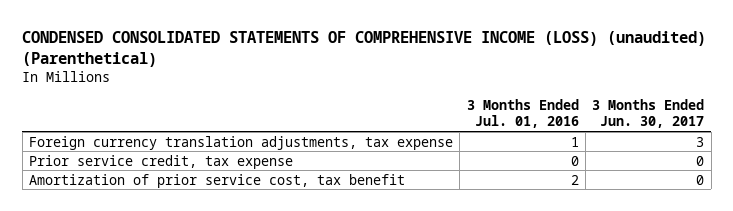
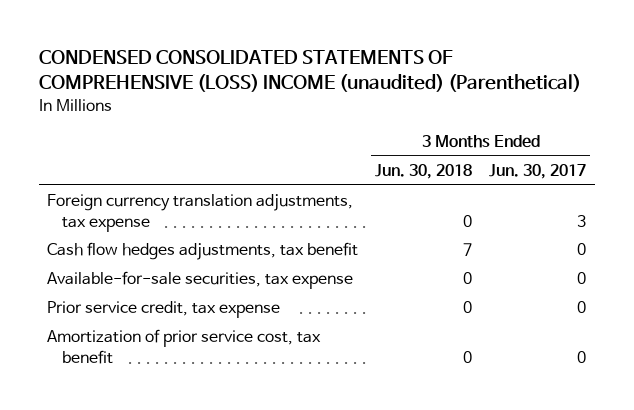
- CONDENSED CONSOLIDATED STATEMENTS OF COMPREHENSIVE INCOME (LOSS) (unaudited) (Parenthetical)
+ CONDENSED CONSOLIDATED STATEMENTS OF COMPREHENSIVE (LOSS) INCOME (unaudited) (Parenthetical)
- | 3 Months Ended Jul. 01, 2016 | 3 Months Ended Jun. 30, 2017
+ | 3 Months Ended Jun. 30, 2018 | 3 Months Ended Jun. 30, 2017
+ Cash flow hedges adjustments, tax benefit | 7 | 0
+ Available-for-sale securities, tax expense | 0 | 0

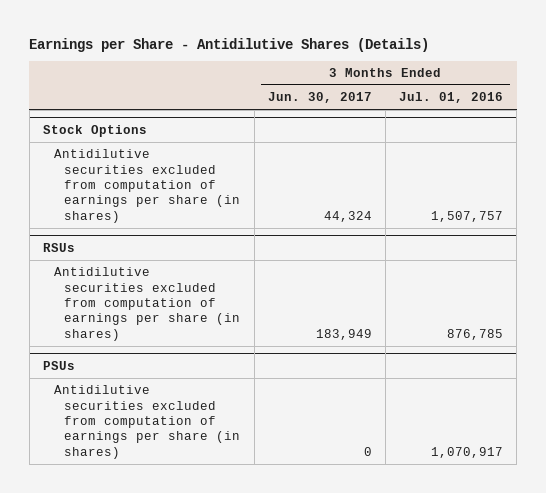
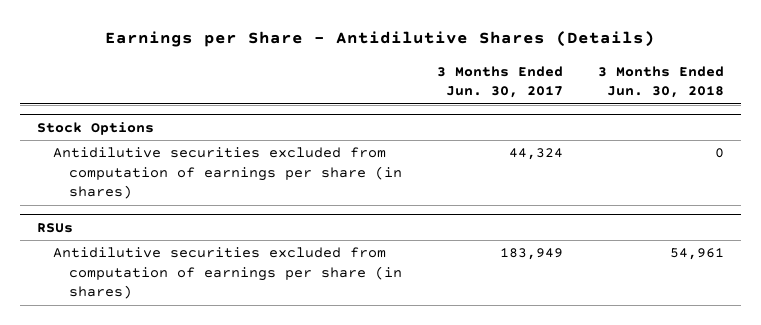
- | 3 Months Ended Jun. 30, 2017 | 3 Months Ended Jul. 01, 2016
+ | 3 Months Ended Jun. 30, 2017 | 3 Months Ended Jun. 30, 2018
- PSUs
- Antidilutive securities excluded from computation of earnings per share (in shares) | 0 | 1,070,917

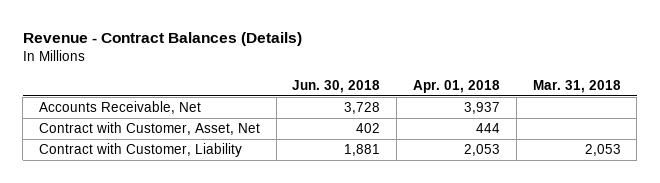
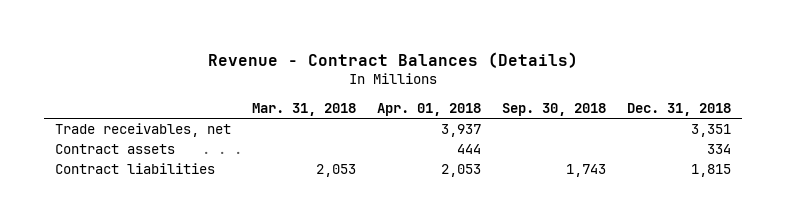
- | Jun. 30, 2018 | Apr. 01, 2018 | Mar. 31, 2018
+ | Mar. 31, 2018 | Apr. 01, 2018 | Sep. 30, 2018 | Dec. 31, 2018
- Accounts Receivable, Net | 3,728 | 3,937 |
- Contract with Customer, Asset, Net | 402 | 444 |
- Contract with Customer, Liability | 1,881 | 2,053 | 2,053
+ Trade receivables, net | | 3,937 | | 3,351
+ Contract assets | | 444 | | 334
+ Contract liabilities | 2,053 | 2,053 | 1,743 | 1,815

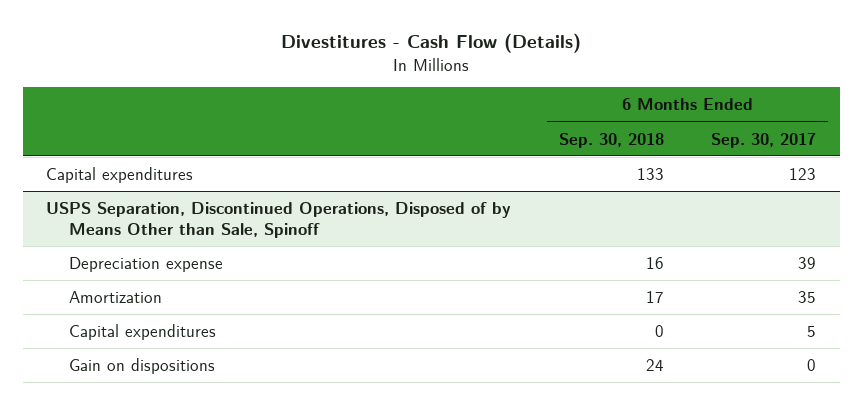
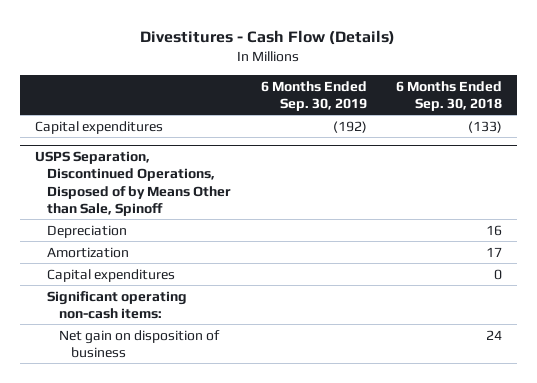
- | 6 Months Ended Sep. 30, 2018 | 6 Months Ended Sep. 30, 2017
+ | 6 Months Ended Sep. 30, 2019 | 6 Months Ended Sep. 30, 2018
- Capital expenditures | 133 | 123
+ Capital expenditures | (192) | (133)
@ USPS Separation, Discontinued Operations, Disposed of by Means Other than Sale, Spinoff
- Depreciation expense | 16 | 39
+ Depreciation | | 16
- Gain on dispositions | 24 | 0
+ Significant operating non-cash items:
+ Net gain on disposition of business | | 24

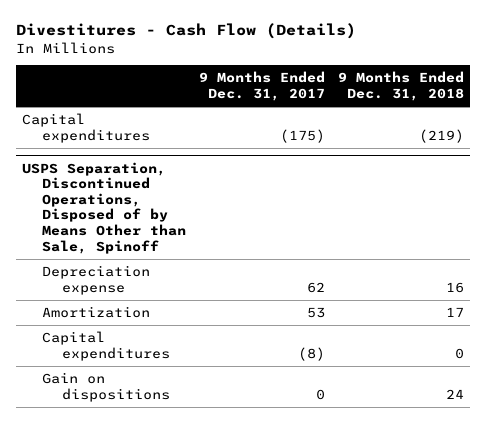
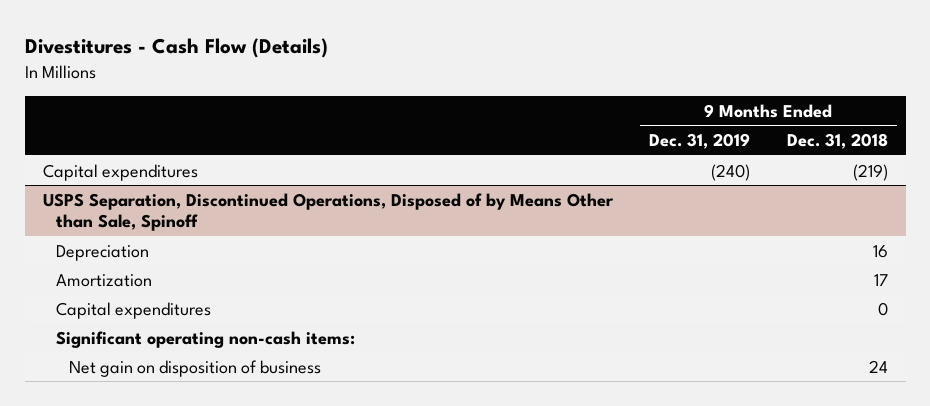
- | 9 Months Ended Dec. 31, 2017 | 9 Months Ended Dec. 31, 2018
+ | 9 Months Ended Dec. 31, 2019 | 9 Months Ended Dec. 31, 2018
@ USPS Separation, Discontinued Operations, Disposed of by Means Other than Sale, Spinoff
- Depreciation expense | 62 | 16
+ Depreciation | | 16
- Gain on dispositions | 0 | 24
+ Significant operating non-cash items:
+ Net gain on disposition of business | | 24

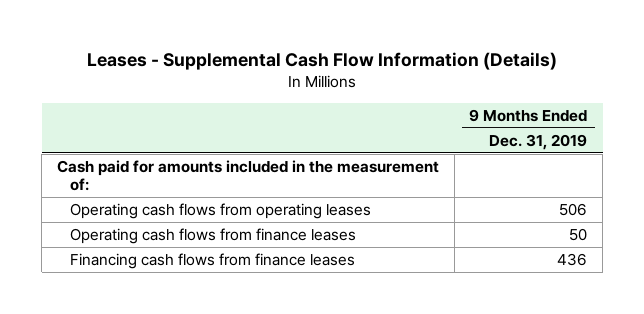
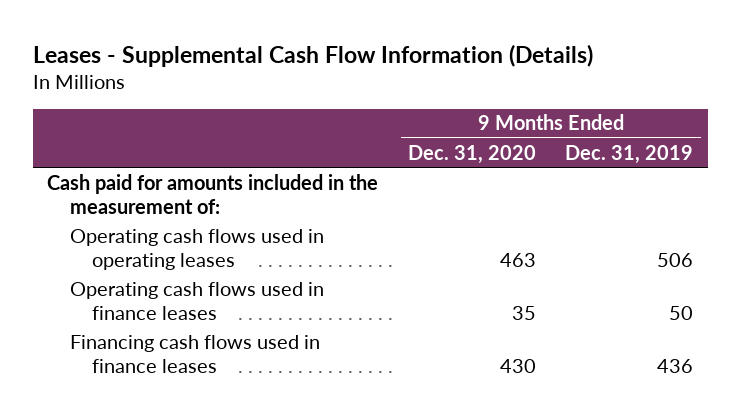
- | 9 Months Ended Dec. 31, 2019
+ | 9 Months Ended Dec. 31, 2020 | 9 Months Ended Dec. 31, 2019
- Operating cash flows from operating leases | 506
- Operating cash flows from finance leases | 50
- Financing cash flows from finance leases | 436
+ Operating cash flows used in operating leases | 463 | 506
+ Operating cash flows used in finance leases | 35 | 50
+ Financing cash flows used in finance leases | 430 | 436

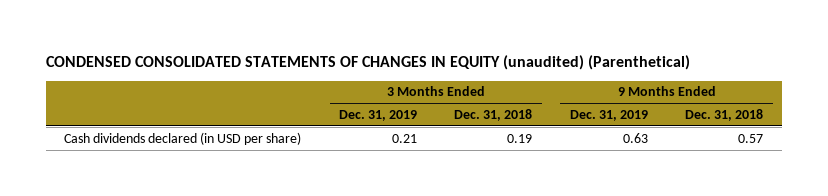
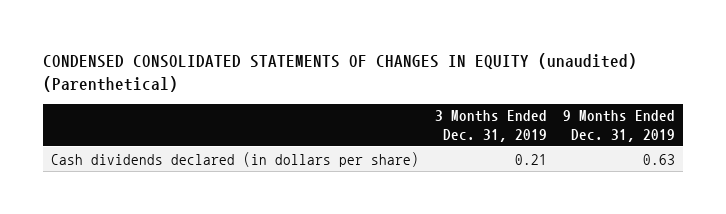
- | 3 Months Ended Dec. 31, 2019 | 3 Months Ended Dec. 31, 2018 | 9 Months Ended Dec. 31, 2019 | 9 Months Ended Dec. 31, 2018
+ | 3 Months Ended Dec. 31, 2019 | 9 Months Ended Dec. 31, 2019
- Cash dividends declared (in USD per share) | 0.21 | 0.19 | 0.63 | 0.57
+ Cash dividends declared (in dollars per share) | 0.21 | 0.63

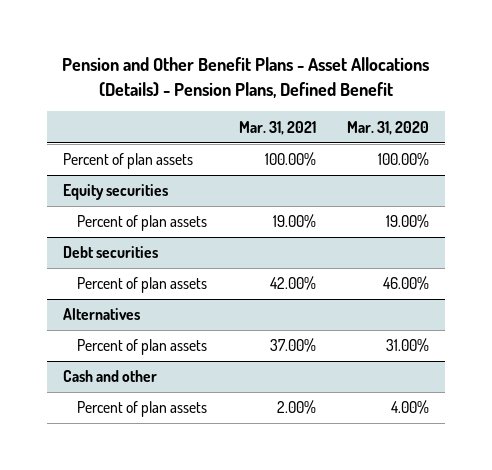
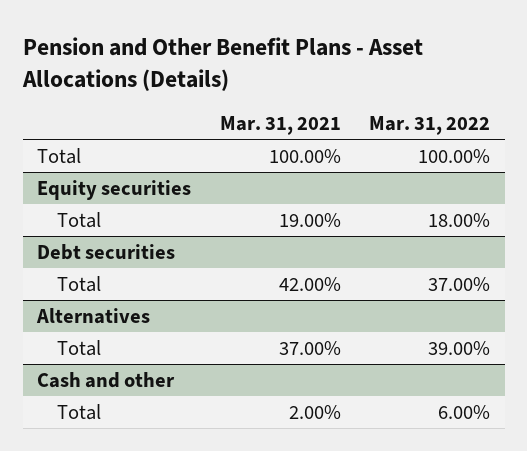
- Pension and Other Benefit Plans - Asset Allocations (Details) - Pension Plans, Defined Benefit
+ Pension and Other Benefit Plans - Asset Allocations (Details)
- | Mar. 31, 2021 | Mar. 31, 2020
+ | Mar. 31, 2021 | Mar. 31, 2022
- Percent of plan assets | 100.00% | 100.00%
+ Total | 100.00% | 100.00%
@ Equity securities
- Percent of plan assets | 19.00% | 19.00%
+ Total | 19.00% | 18.00%
@ Debt securities
- Percent of plan assets | 42.00% | 46.00%
+ Total | 42.00% | 37.00%
@ Alternatives
- Percent of plan assets | 37.00% | 31.00%
+ Total | 37.00% | 39.00%
@ Cash and other
- Percent of plan assets | 2.00% | 4.00%
+ Total | 2.00% | 6.00%

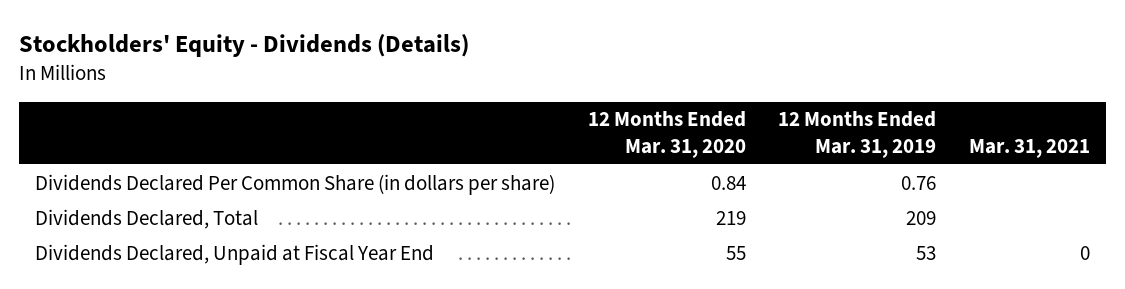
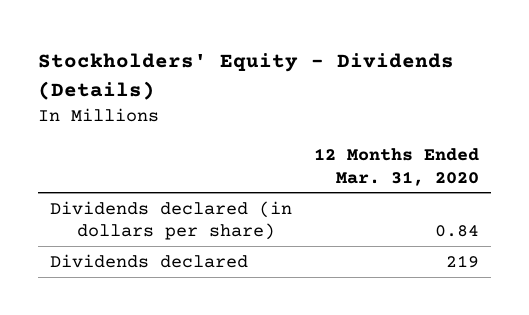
- | 12 Months Ended Mar. 31, 2020 | 12 Months Ended Mar. 31, 2019 | Mar. 31, 2021
+ | 12 Months Ended Mar. 31, 2020
- Dividends Declared Per Common Share (in dollars per share) | 0.84 | 0.76 |
- Dividends Declared, Total | 219 | 209 |
- Dividends Declared, Unpaid at Fiscal Year End | 55 | 53 | 0
+ Dividends declared (in dollars per share) | 0.84
+ Dividends declared | 219

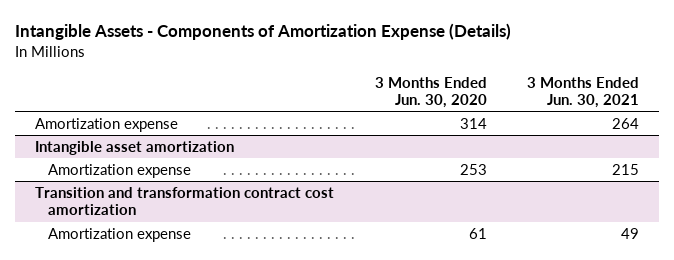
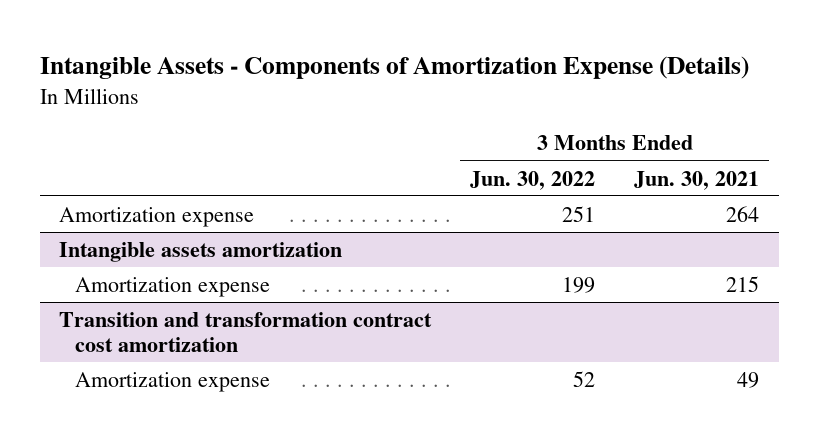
- | 3 Months Ended Jun. 30, 2020 | 3 Months Ended Jun. 30, 2021
+ | 3 Months Ended Jun. 30, 2022 | 3 Months Ended Jun. 30, 2021
- Intangible asset amortization
+ Intangible assets amortization

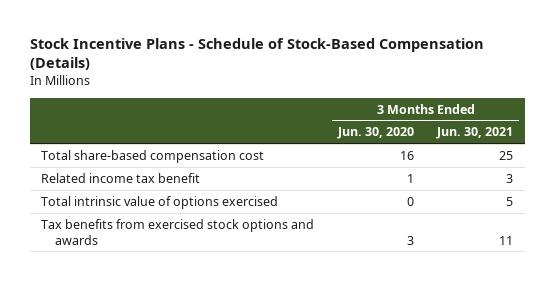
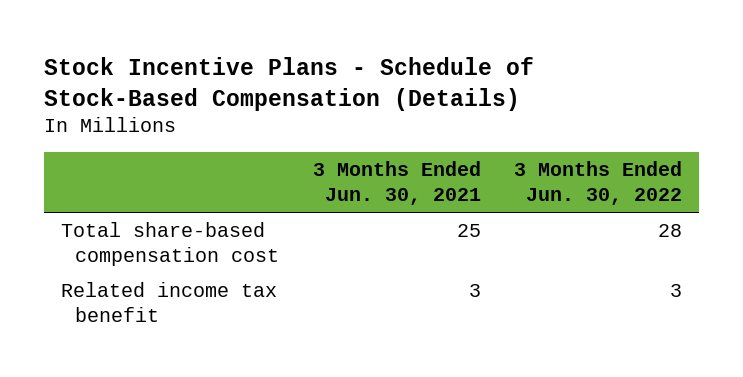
- | 3 Months Ended Jun. 30, 2020 | 3 Months Ended Jun. 30, 2021
+ | 3 Months Ended Jun. 30, 2021 | 3 Months Ended Jun. 30, 2022
- Total intrinsic value of options exercised | 0 | 5
- Tax benefits from exercised stock options and awards | 3 | 11

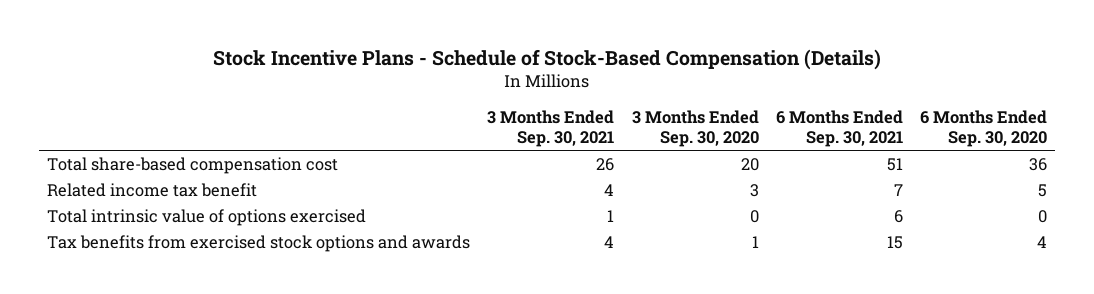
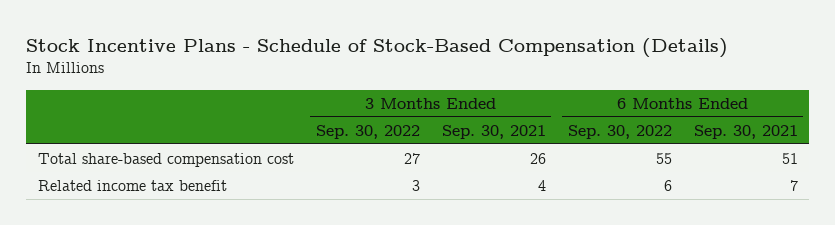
- | 3 Months Ended Sep. 30, 2021 | 3 Months Ended Sep. 30, 2020 | 6 Months Ended Sep. 30, 2021 | 6 Months Ended Sep. 30, 2020
+ | 3 Months Ended Sep. 30, 2022 | 3 Months Ended Sep. 30, 2021 | 6 Months Ended Sep. 30, 2022 | 6 Months Ended Sep. 30, 2021
- Total intrinsic value of options exercised | 1 | 0 | 6 | 0
- Tax benefits from exercised stock options and awards | 4 | 1 | 15 | 4

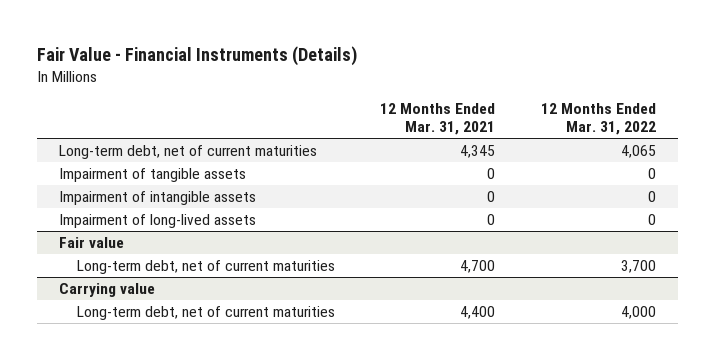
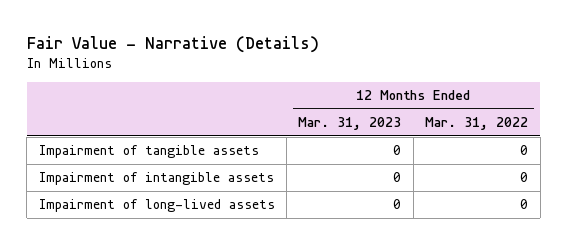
- Fair Value - Financial Instruments (Details)
+ Fair Value - Narrative (Details)
- | 12 Months Ended Mar. 31, 2021 | 12 Months Ended Mar. 31, 2022
+ | 12 Months Ended Mar. 31, 2023 | 12 Months Ended Mar. 31, 2022
- Long-term debt, net of current maturities | 4,345 | 4,065
- Fair value
- Long-term debt, net of current maturities | 4,700 | 3,700
- Carrying value
- Long-term debt, net of current maturities | 4,400 | 4,000

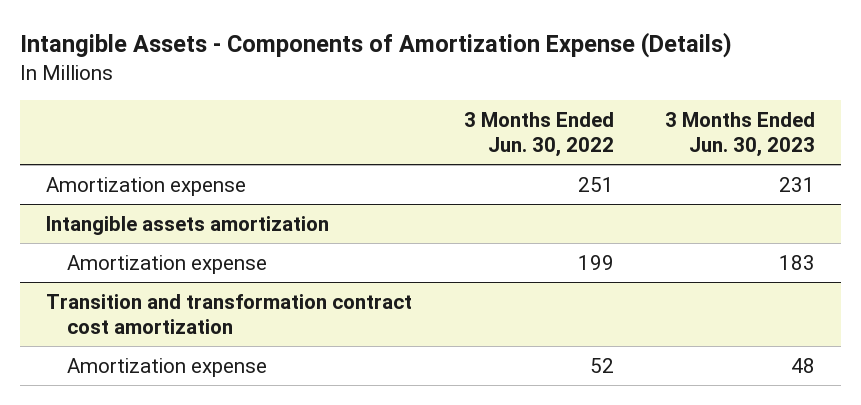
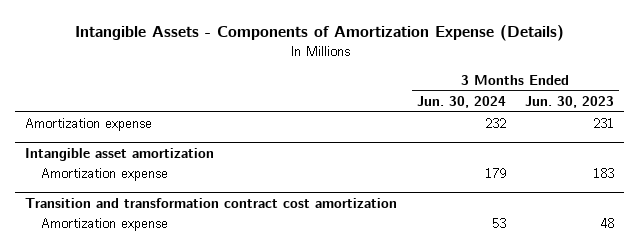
- | 3 Months Ended Jun. 30, 2022 | 3 Months Ended Jun. 30, 2023
+ | 3 Months Ended Jun. 30, 2024 | 3 Months Ended Jun. 30, 2023
- Intangible assets amortization
+ Intangible asset amortization

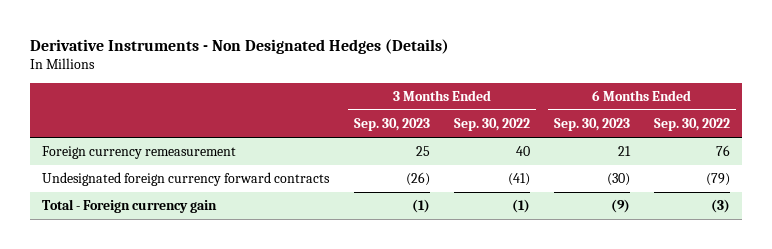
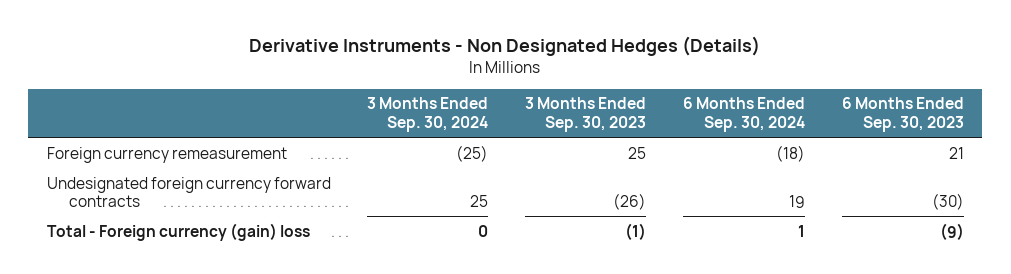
- | 3 Months Ended Sep. 30, 2023 | 3 Months Ended Sep. 30, 2022 | 6 Months Ended Sep. 30, 2023 | 6 Months Ended Sep. 30, 2022
+ | 3 Months Ended Sep. 30, 2024 | 3 Months Ended Sep. 30, 2023 | 6 Months Ended Sep. 30, 2024 | 6 Months Ended Sep. 30, 2023
- Total - Foreign currency gain | (1) | (1) | (9) | (3)
+ Total - Foreign currency (gain) loss | 0 | (1) | 1 | (9)

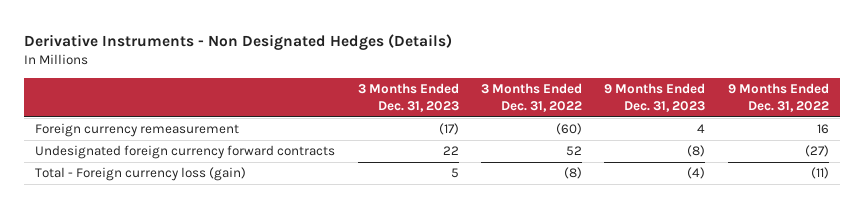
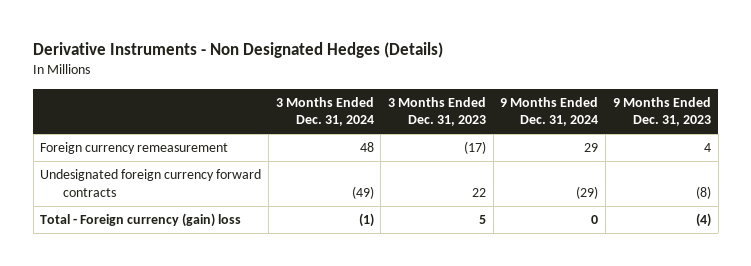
- | 3 Months Ended Dec. 31, 2023 | 3 Months Ended Dec. 31, 2022 | 9 Months Ended Dec. 31, 2023 | 9 Months Ended Dec. 31, 2022
+ | 3 Months Ended Dec. 31, 2024 | 3 Months Ended Dec. 31, 2023 | 9 Months Ended Dec. 31, 2024 | 9 Months Ended Dec. 31, 2023
- Total - Foreign currency loss (gain) | 5 | (8) | (4) | (11)
+ Total - Foreign currency (gain) loss | (1) | 5 | 0 | (4)

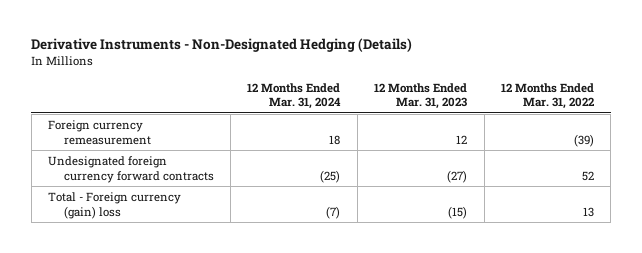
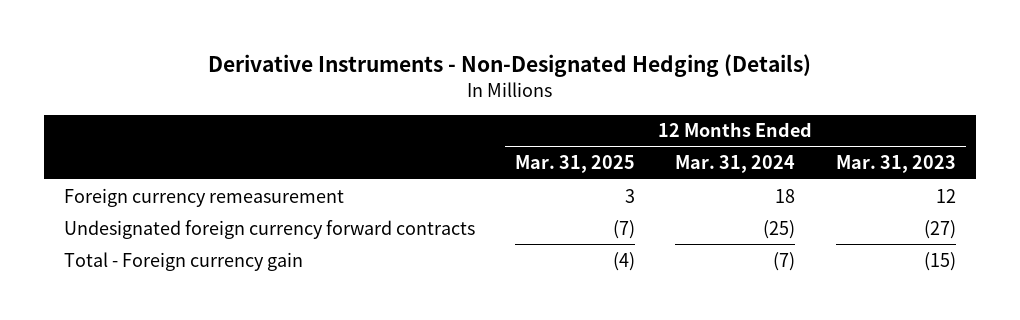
- | 12 Months Ended Mar. 31, 2024 | 12 Months Ended Mar. 31, 2023 | 12 Months Ended Mar. 31, 2022
+ | 12 Months Ended Mar. 31, 2025 | 12 Months Ended Mar. 31, 2024 | 12 Months Ended Mar. 31, 2023
- Total - Foreign currency (gain) loss | (7) | (15) | 13
+ Total - Foreign currency gain | (4) | (7) | (15)

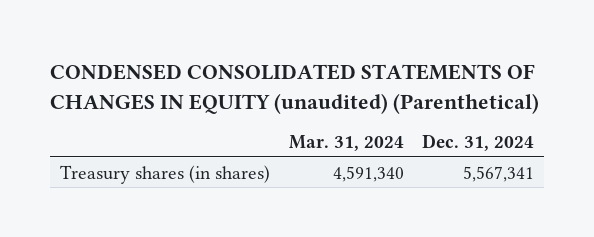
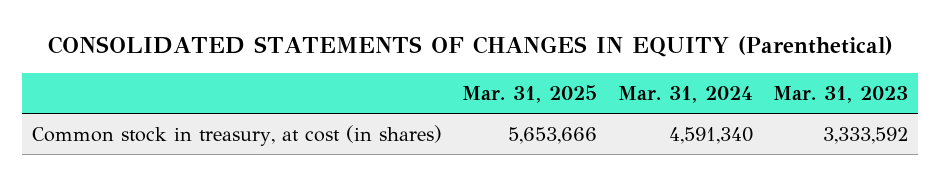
- CONDENSED CONSOLIDATED STATEMENTS OF CHANGES IN EQUITY (unaudited) (Parenthetical)
+ CONSOLIDATED STATEMENTS OF CHANGES IN EQUITY (Parenthetical)
- | Mar. 31, 2024 | Dec. 31, 2024
+ | Mar. 31, 2025 | Mar. 31, 2024 | Mar. 31, 2023
- Treasury shares (in shares) | 4,591,340 | 5,567,341
+ Common stock in treasury, at cost (in shares) | 5,653,666 | 4,591,340 | 3,333,592

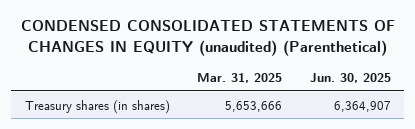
- CONSOLIDATED STATEMENTS OF CHANGES IN EQUITY (Parenthetical)
+ CONDENSED CONSOLIDATED STATEMENTS OF CHANGES IN EQUITY (unaudited) (Parenthetical)
- | Mar. 31, 2025 | Mar. 31, 2024 | Mar. 31, 2023
+ | Mar. 31, 2025 | Jun. 30, 2025
- Common stock in treasury, at cost (in shares) | 5,653,666 | 4,591,340 | 3,333,592
+ Treasury shares (in shares) | 5,653,666 | 6,364,907

